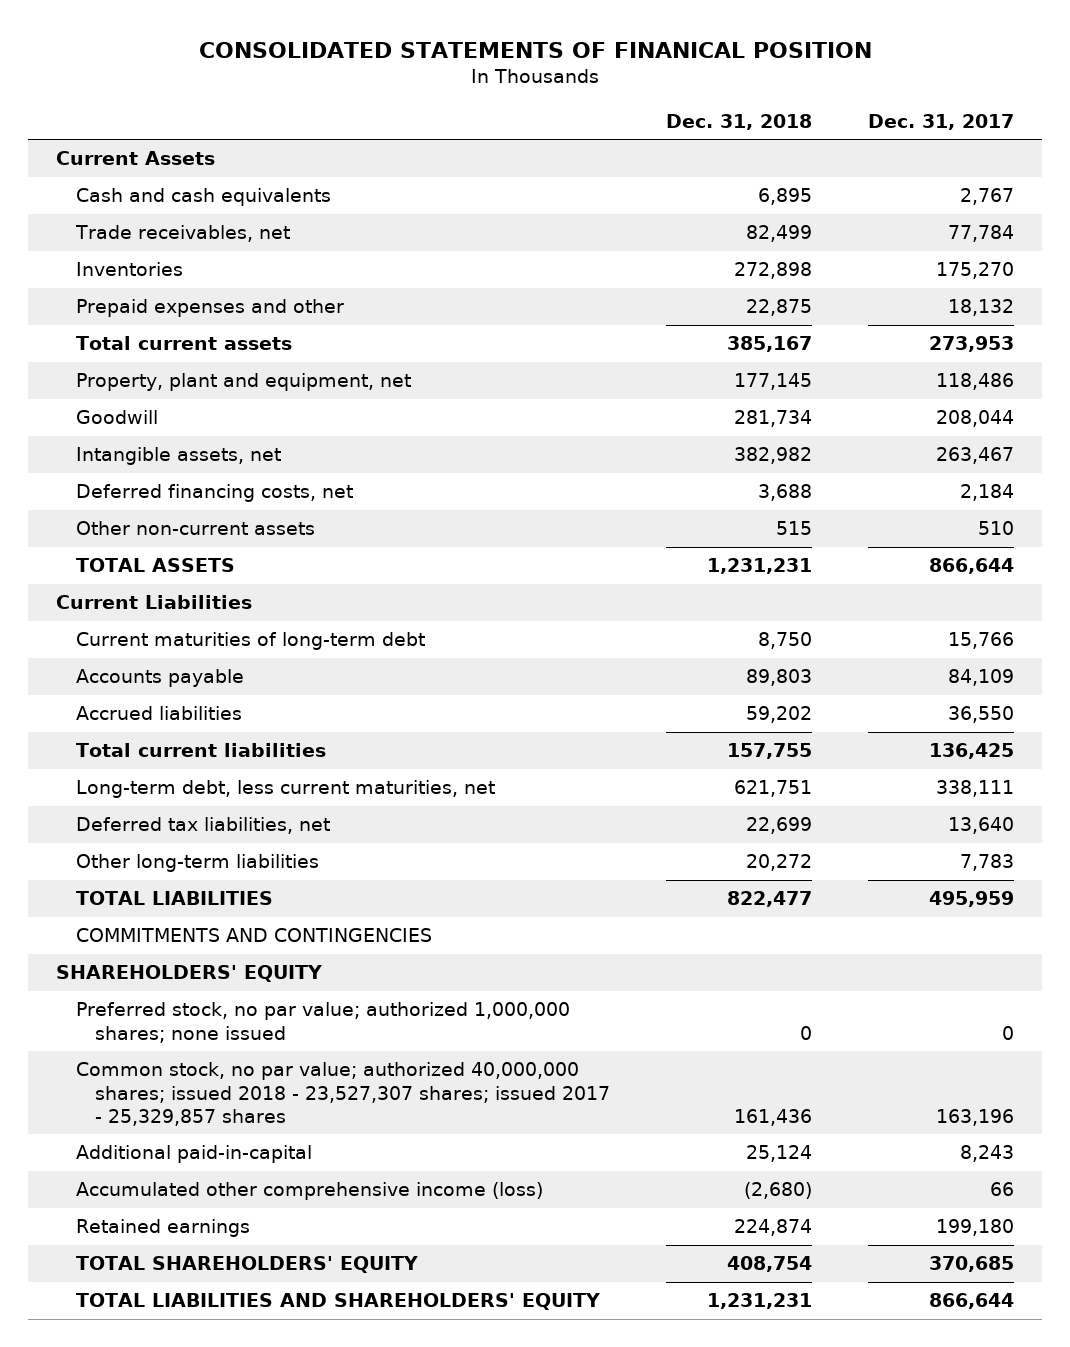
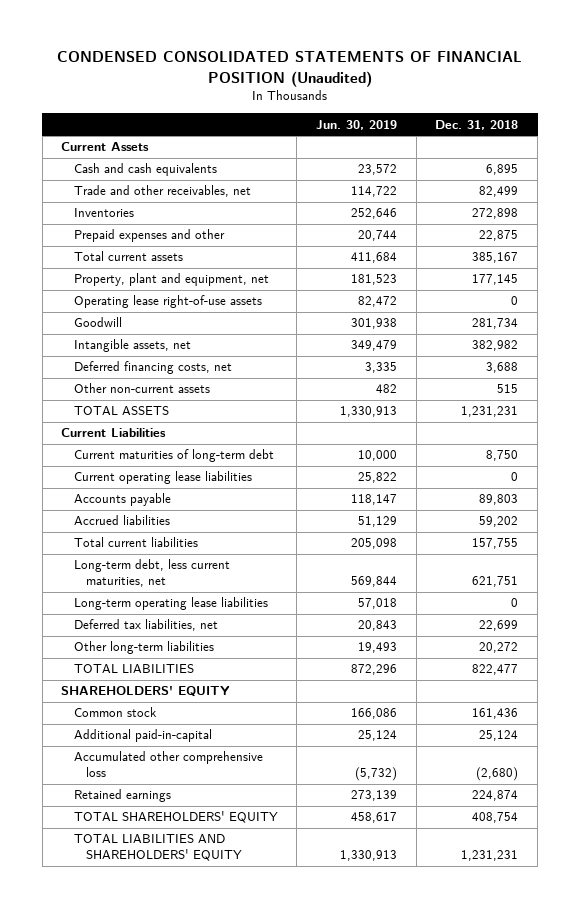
- CONSOLIDATED STATEMENTS OF FINANICAL POSITION
+ CONDENSED CONSOLIDATED STATEMENTS OF FINANCIAL POSITION (Unaudited)
- | Dec. 31, 2018 | Dec. 31, 2017
+ | Jun. 30, 2019 | Dec. 31, 2018
- Trade receivables, net | 82,499 | 77,784
+ Trade and other receivables, net | 114,722 | 82,499
+ Operating lease right-of-use assets | 82,472 | 0
+ Current operating lease liabilities | 25,822 | 0
+ Long-term operating lease liabilities | 57,018 | 0
- COMMITMENTS AND CONTINGENCIES
- Preferred stock, no par value; authorized 1,000,000 shares; none issued | 0 | 0
- Common stock, no par value; authorized 40,000,000 shares; issued 2018 - 23,527,307 shares; issued 2017 - 25,329,857 shares | 161,436 | 163,196
+ Common stock | 166,086 | 161,436
- Accumulated other comprehensive income (loss) | (2,680) | 66
+ Accumulated other comprehensive loss | (5,732) | (2,680)

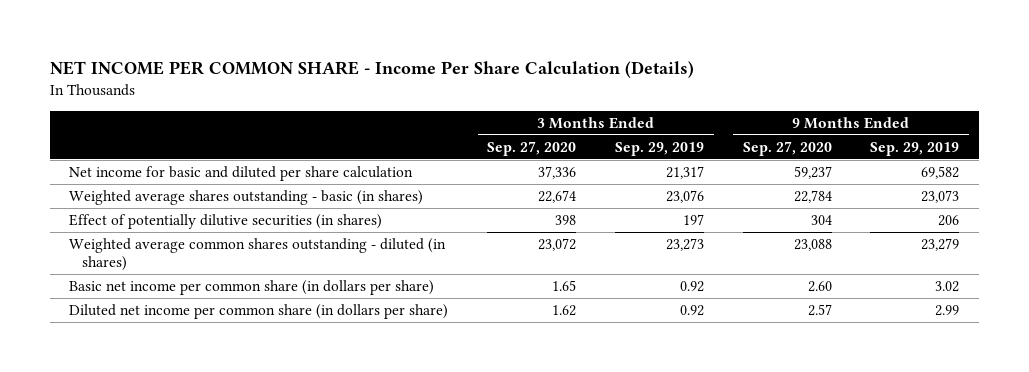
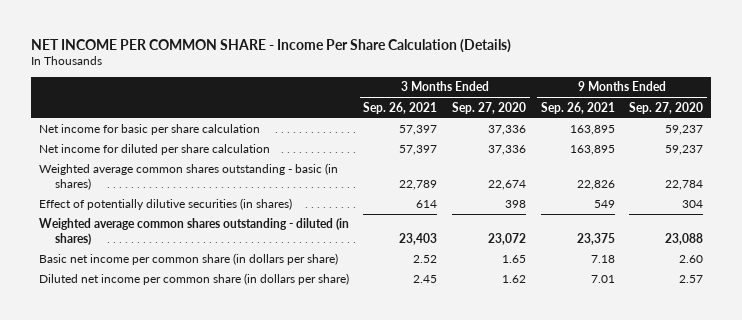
- | 3 Months Ended Sep. 27, 2020 | 3 Months Ended Sep. 29, 2019 | 9 Months Ended Sep. 27, 2020 | 9 Months Ended Sep. 29, 2019
+ | 3 Months Ended Sep. 26, 2021 | 3 Months Ended Sep. 27, 2020 | 9 Months Ended Sep. 26, 2021 | 9 Months Ended Sep. 27, 2020
- Net income for basic and diluted per share calculation | 37,336 | 21,317 | 59,237 | 69,582
- Weighted average shares outstanding - basic (in shares) | 22,674 | 23,076 | 22,784 | 23,073
+ Net income for basic per share calculation | 57,397 | 37,336 | 163,895 | 59,237
+ Net income for diluted per share calculation | 57,397 | 37,336 | 163,895 | 59,237
+ Weighted average common shares outstanding - basic (in shares) | 22,789 | 22,674 | 22,826 | 22,784

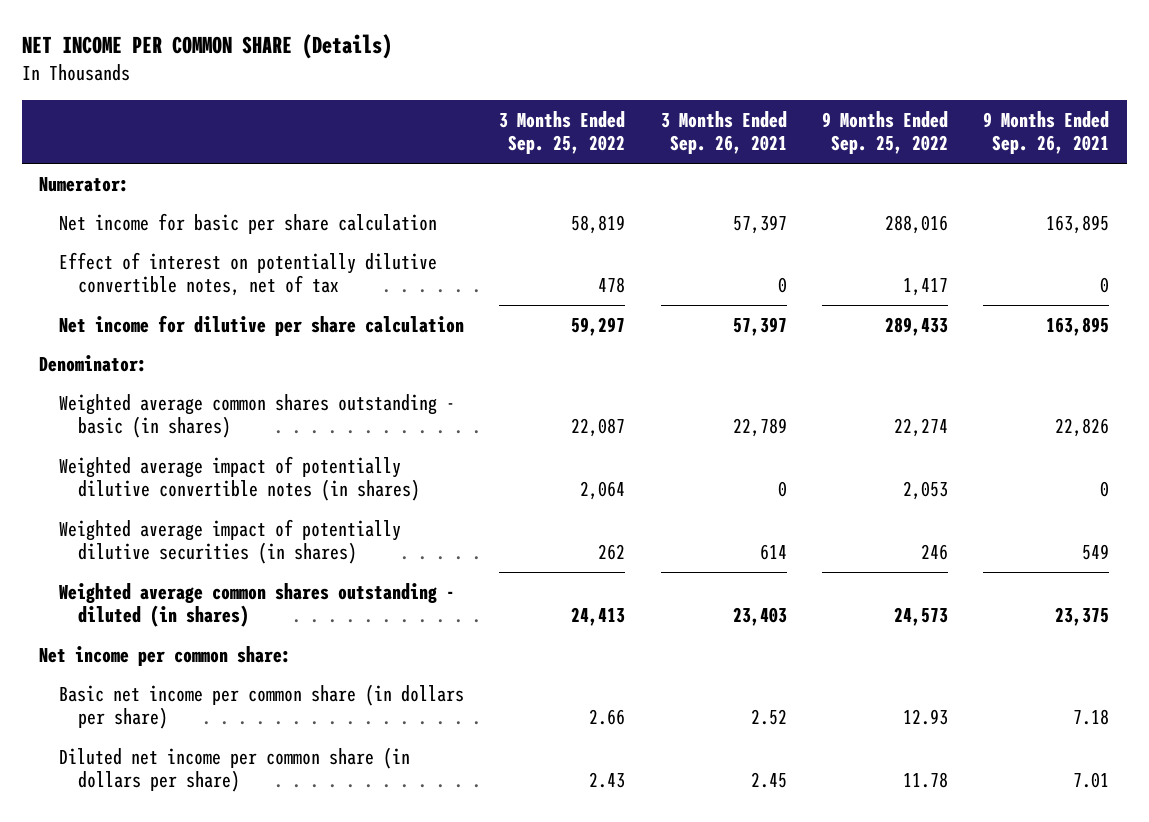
- NET INCOME PER COMMON SHARE - Income Per Share Calculation (Details)
+ NET INCOME PER COMMON SHARE (Details)
- | 3 Months Ended Sep. 26, 2021 | 3 Months Ended Sep. 27, 2020 | 9 Months Ended Sep. 26, 2021 | 9 Months Ended Sep. 27, 2020
+ | 3 Months Ended Sep. 25, 2022 | 3 Months Ended Sep. 26, 2021 | 9 Months Ended Sep. 25, 2022 | 9 Months Ended Sep. 26, 2021
+ Numerator:
- Net income for diluted per share calculation | 57,397 | 37,336 | 163,895 | 59,237
+ Effect of interest on potentially dilutive convertible notes, net of tax | 478 | 0 | 1,417 | 0
+ Net income for dilutive per share calculation | 59,297 | 57,397 | 289,433 | 163,895
+ Denominator:
- Effect of potentially dilutive securities (in shares) | 614 | 398 | 549 | 304
+ Weighted average impact of potentially dilutive convertible notes (in shares) | 2,064 | 0 | 2,053 | 0
+ Weighted average impact of potentially dilutive securities (in shares) | 262 | 614 | 246 | 549
+ Net income per common share:

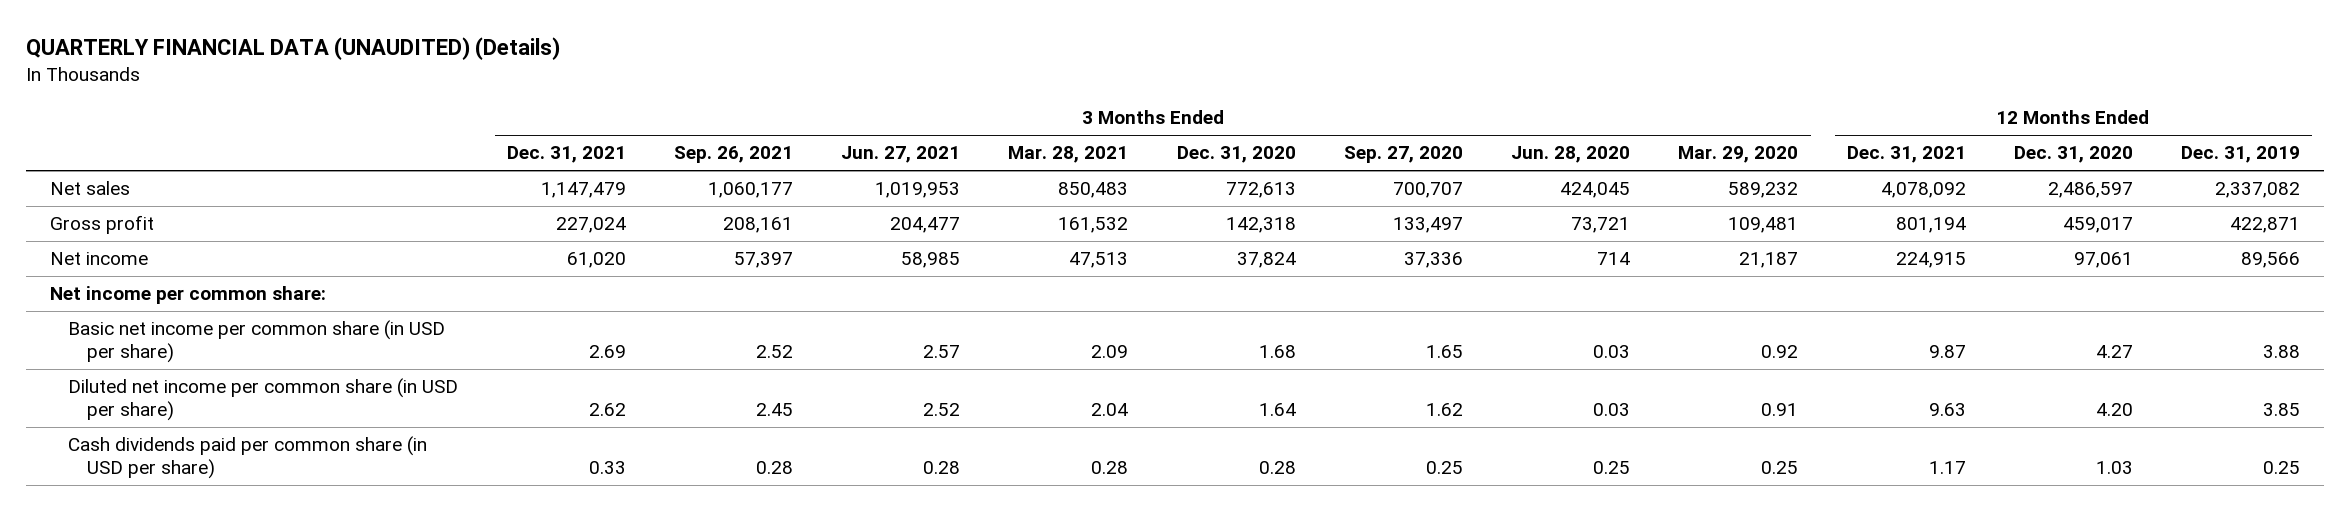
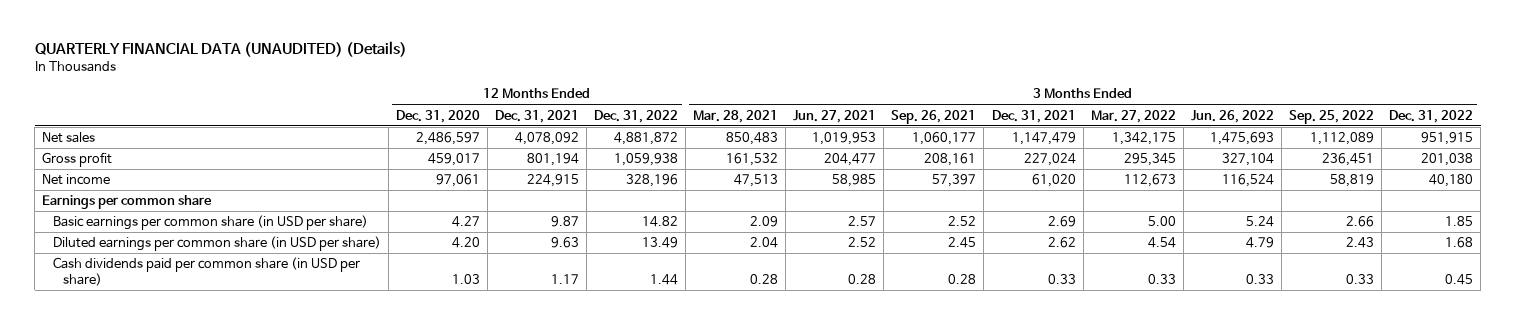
- | 3 Months Ended Dec. 31, 2021 | 3 Months Ended Sep. 26, 2021 | 3 Months Ended Jun. 27, 2021 | 3 Months Ended Mar. 28, 2021 | 3 Months Ended Dec. 31, 2020 | 3 Months Ended Sep. 27, 2020 | 3 Months Ended Jun. 28, 2020 | 3 Months Ended Mar. 29, 2020 | 12 Months Ended Dec. 31, 2021 | 12 Months Ended Dec. 31, 2020 | 12 Months Ended Dec. 31, 2019
+ | 12 Months Ended Dec. 31, 2020 | 12 Months Ended Dec. 31, 2021 | 12 Months Ended Dec. 31, 2022 | 3 Months Ended Mar. 28, 2021 | 3 Months Ended Jun. 27, 2021 | 3 Months Ended Sep. 26, 2021 | 3 Months Ended Dec. 31, 2021 | 3 Months Ended Mar. 27, 2022 | 3 Months Ended Jun. 26, 2022 | 3 Months Ended Sep. 25, 2022 | 3 Months Ended Dec. 31, 2022
- Net income per common share:
- Basic net income per common share (in USD per share) | 2.69 | 2.52 | 2.57 | 2.09 | 1.68 | 1.65 | 0.03 | 0.92 | 9.87 | 4.27 | 3.88
- Diluted net income per common share (in USD per share) | 2.62 | 2.45 | 2.52 | 2.04 | 1.64 | 1.62 | 0.03 | 0.91 | 9.63 | 4.20 | 3.85
+ Earnings per common share
+ Basic earnings per common share (in USD per share) | 4.27 | 9.87 | 14.82 | 2.09 | 2.57 | 2.52 | 2.69 | 5.00 | 5.24 | 2.66 | 1.85
+ Diluted earnings per common share (in USD per share) | 4.20 | 9.63 | 13.49 | 2.04 | 2.52 | 2.45 | 2.62 | 4.54 | 4.79 | 2.43 | 1.68

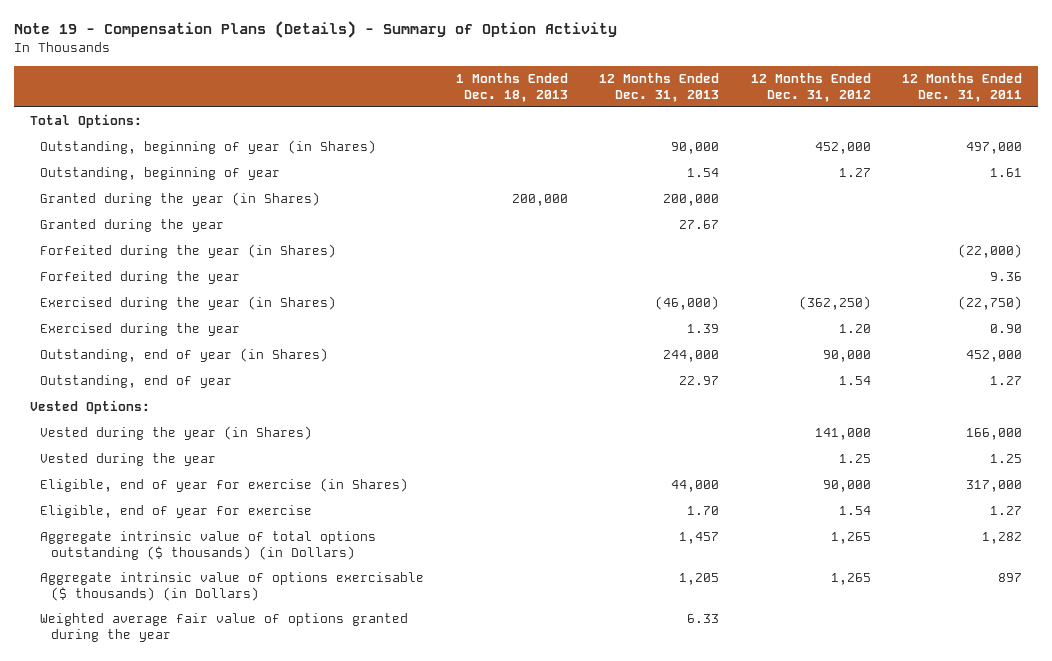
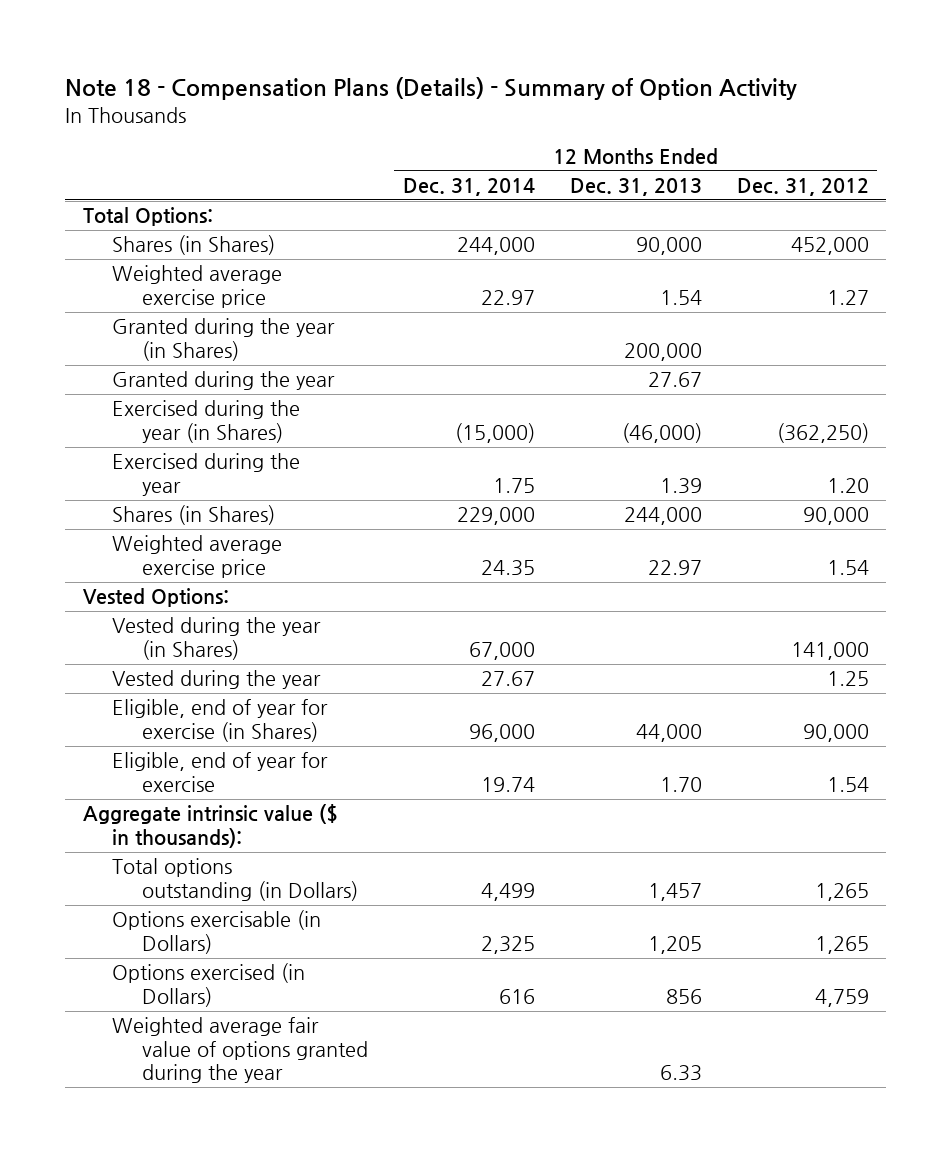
- Note 19 - Compensation Plans (Details) - Summary of Option Activity
+ Note 18 - Compensation Plans (Details) - Summary of Option Activity
- | 1 Months Ended Dec. 18, 2013 | 12 Months Ended Dec. 31, 2013 | 12 Months Ended Dec. 31, 2012 | 12 Months Ended Dec. 31, 2011
+ | 12 Months Ended Dec. 31, 2014 | 12 Months Ended Dec. 31, 2013 | 12 Months Ended Dec. 31, 2012
- Outstanding, beginning of year (in Shares) | | 90,000 | 452,000 | 497,000
- Outstanding, beginning of year | | 1.54 | 1.27 | 1.61
+ Shares (in Shares) | 244,000 | 90,000 | 452,000
+ Weighted average exercise price | 22.97 | 1.54 | 1.27
- Forfeited during the year (in Shares) | | | | (22,000)
- Forfeited during the year | | | | 9.36
- Outstanding, end of year (in Shares) | | 244,000 | 90,000 | 452,000
- Outstanding, end of year | | 22.97 | 1.54 | 1.27
+ Shares (in Shares) | 229,000 | 244,000 | 90,000
+ Weighted average exercise price | 24.35 | 22.97 | 1.54
- Aggregate intrinsic value of total options outstanding ($ thousands) (in Dollars) | | 1,457 | 1,265 | 1,282
- Aggregate intrinsic value of options exercisable ($ thousands) (in Dollars) | | 1,205 | 1,265 | 897
+ Aggregate intrinsic value ($ in thousands):
+ Total options outstanding (in Dollars) | 4,499 | 1,457 | 1,265
+ Options exercisable (in Dollars) | 2,325 | 1,205 | 1,265
+ Options exercised (in Dollars) | 616 | 856 | 4,759

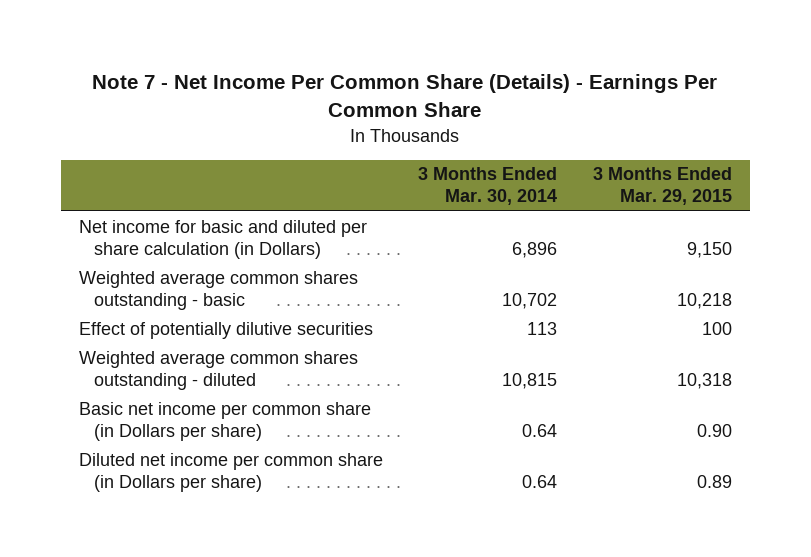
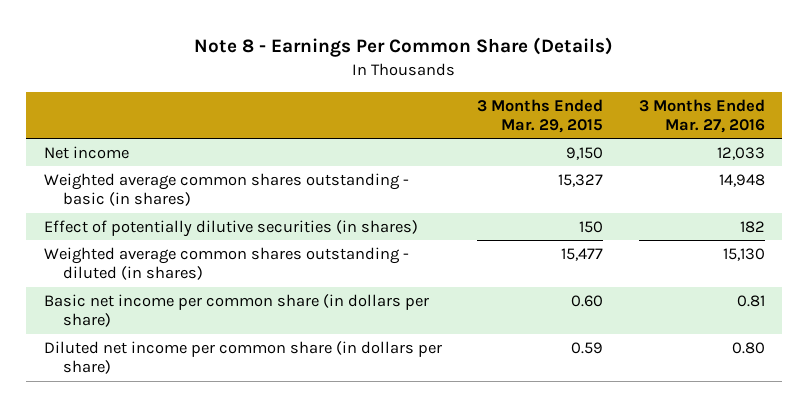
- Note 7 - Net Income Per Common Share (Details) - Earnings Per Common Share
+ Note 8 - Earnings Per Common Share (Details)
- | 3 Months Ended Mar. 30, 2014 | 3 Months Ended Mar. 29, 2015
+ | 3 Months Ended Mar. 29, 2015 | 3 Months Ended Mar. 27, 2016
- Net income for basic and diluted per share calculation (in Dollars) | 6,896 | 9,150
- Weighted average common shares outstanding - basic | 10,702 | 10,218
- Effect of potentially dilutive securities | 113 | 100
- Weighted average common shares outstanding - diluted | 10,815 | 10,318
- Basic net income per common share (in Dollars per share) | 0.64 | 0.90
- Diluted net income per common share (in Dollars per share) | 0.64 | 0.89
+ Net income | 9,150 | 12,033
+ Weighted average common shares outstanding - basic (in shares) | 15,327 | 14,948
+ Effect of potentially dilutive securities (in shares) | 150 | 182
+ Weighted average common shares outstanding - diluted (in shares) | 15,477 | 15,130
+ Basic net income per common share (in dollars per share) | 0.60 | 0.81
+ Diluted net income per common share (in dollars per share) | 0.59 | 0.80

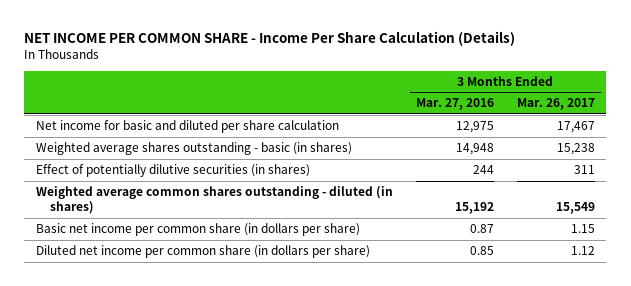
- Note 8 - Earnings Per Common Share (Details)
+ NET INCOME PER COMMON SHARE - Income Per Share Calculation (Details)
- | 3 Months Ended Mar. 29, 2015 | 3 Months Ended Mar. 27, 2016
+ | 3 Months Ended Mar. 27, 2016 | 3 Months Ended Mar. 26, 2017
- Net income | 9,150 | 12,033
- Weighted average common shares outstanding - basic (in shares) | 15,327 | 14,948
- Effect of potentially dilutive securities (in shares) | 150 | 182
- Weighted average common shares outstanding - diluted (in shares) | 15,477 | 15,130
- Basic net income per common share (in dollars per share) | 0.60 | 0.81
- Diluted net income per common share (in dollars per share) | 0.59 | 0.80
+ Net income for basic and diluted per share calculation | 12,975 | 17,467
+ Weighted average shares outstanding - basic (in shares) | 14,948 | 15,238
+ Effect of potentially dilutive securities (in shares) | 244 | 311
+ Weighted average common shares outstanding - diluted (in shares) | 15,192 | 15,549
+ Basic net income per common share (in dollars per share) | 0.87 | 1.15
+ Diluted net income per common share (in dollars per share) | 0.85 | 1.12

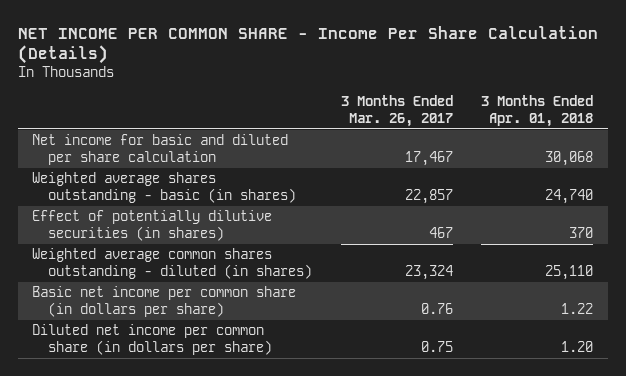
- | 3 Months Ended Mar. 27, 2016 | 3 Months Ended Mar. 26, 2017
+ | 3 Months Ended Mar. 26, 2017 | 3 Months Ended Apr. 01, 2018
- Weighted average shares outstanding - basic (in shares) | 14,948 | 15,238
- Effect of potentially dilutive securities (in shares) | 244 | 311
- Weighted average common shares outstanding - diluted (in shares) | 15,192 | 15,549
- Basic net income per common share (in dollars per share) | 0.87 | 1.15
- Diluted net income per common share (in dollars per share) | 0.85 | 1.12
+ Weighted average shares outstanding - basic (in shares) | 22,857 | 24,740
+ Effect of potentially dilutive securities (in shares) | 467 | 370
+ Weighted average common shares outstanding - diluted (in shares) | 23,324 | 25,110
+ Basic net income per common share (in dollars per share) | 0.76 | 1.22
+ Diluted net income per common share (in dollars per share) | 0.75 | 1.20

